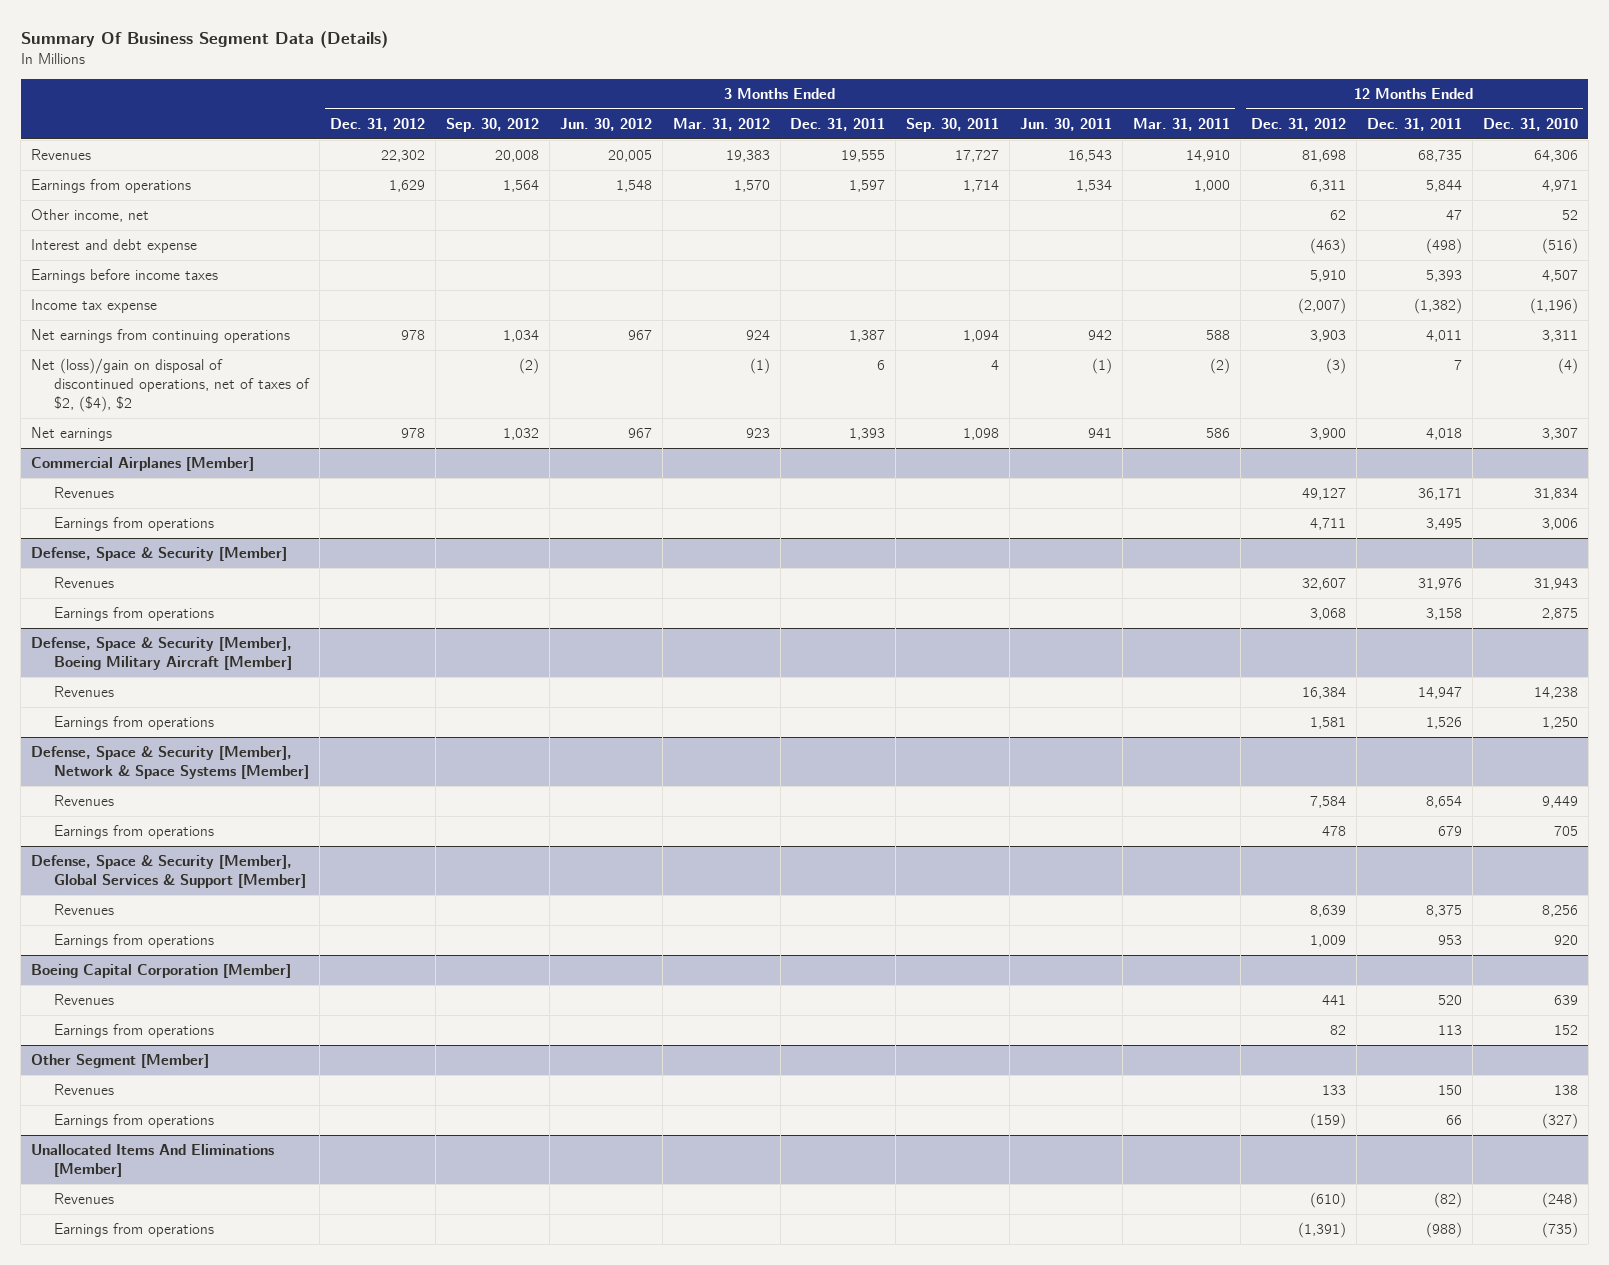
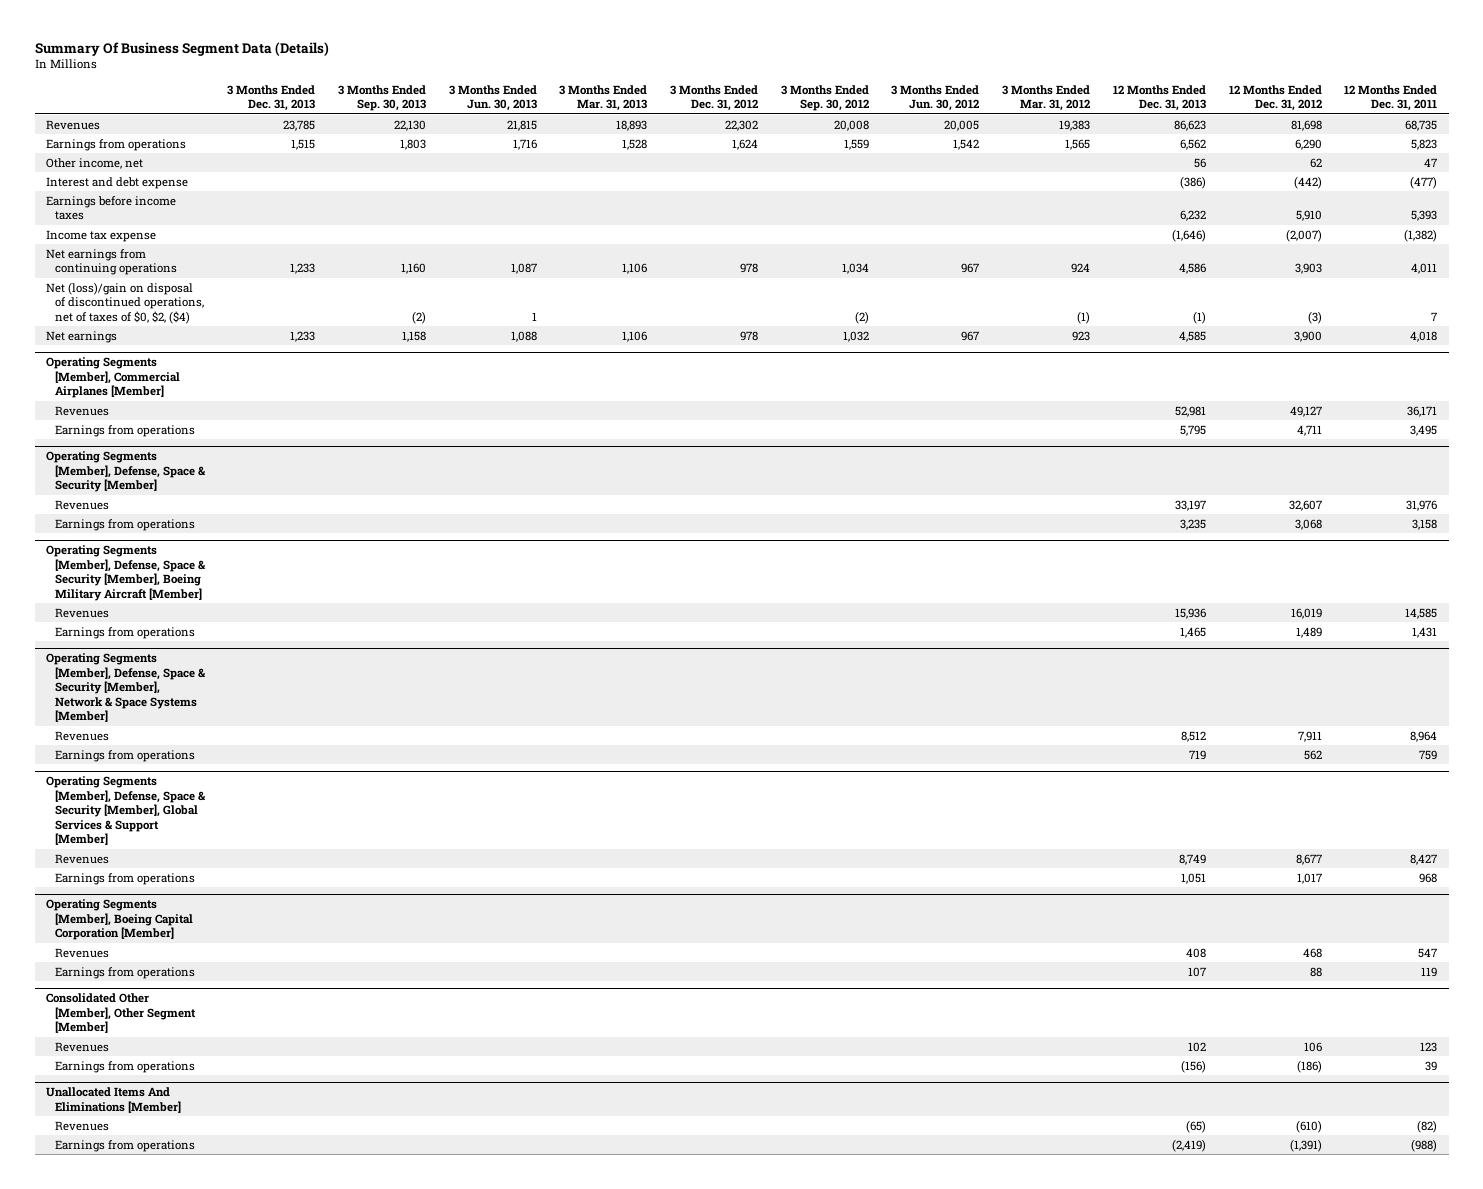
- | 3 Months Ended Dec. 31, 2012 | 3 Months Ended Sep. 30, 2012 | 3 Months Ended Jun. 30, 2012 | 3 Months Ended Mar. 31, 2012 | 3 Months Ended Dec. 31, 2011 | 3 Months Ended Sep. 30, 2011 | 3 Months Ended Jun. 30, 2011 | 3 Months Ended Mar. 31, 2011 | 12 Months Ended Dec. 31, 2012 | 12 Months Ended Dec. 31, 2011 | 12 Months Ended Dec. 31, 2010
+ | 3 Months Ended Dec. 31, 2013 | 3 Months Ended Sep. 30, 2013 | 3 Months Ended Jun. 30, 2013 | 3 Months Ended Mar. 31, 2013 | 3 Months Ended Dec. 31, 2012 | 3 Months Ended Sep. 30, 2012 | 3 Months Ended Jun. 30, 2012 | 3 Months Ended Mar. 31, 2012 | 12 Months Ended Dec. 31, 2013 | 12 Months Ended Dec. 31, 2012 | 12 Months Ended Dec. 31, 2011
- Earnings from operations | 1,629 | 1,564 | 1,548 | 1,570 | 1,597 | 1,714 | 1,534 | 1,000 | 6,311 | 5,844 | 4,971
+ Earnings from operations | 1,515 | 1,803 | 1,716 | 1,528 | 1,624 | 1,559 | 1,542 | 1,565 | 6,562 | 6,290 | 5,823
- Interest and debt expense | | | | | | | | | (463) | (498) | (516)
+ Interest and debt expense | | | | | | | | | (386) | (442) | (477)
- Net (loss)/gain on disposal of discontinued operations, net of taxes of $2, ($4), $2 | | (2) | | (1) | 6 | 4 | (1) | (2) | (3) | 7 | (4)
+ Net (loss)/gain on disposal of discontinued operations, net of taxes of $0, $2, ($4) | | (2) | 1 | | | (2) | | (1) | (1) | (3) | 7
- Commercial Airplanes [Member]
+ Operating Segments [Member], Commercial Airplanes [Member]
- Defense, Space & Security [Member]
+ Operating Segments [Member], Defense, Space & Security [Member]
- Defense, Space & Security [Member], Boeing Military Aircraft [Member]
- Revenues | | | | | | | | | 16,384 | 14,947 | 14,238
- Earnings from operations | | | | | | | | | 1,581 | 1,526 | 1,250
- Defense, Space & Security [Member], Network & Space Systems [Member]
- Revenues | | | | | | | | | 7,584 | 8,654 | 9,449
- Earnings from operations | | | | | | | | | 478 | 679 | 705
- Defense, Space & Security [Member], Global Services & Support [Member]
- Revenues | | | | | | | | | 8,639 | 8,375 | 8,256
- Earnings from operations | | | | | | | | | 1,009 | 953 | 920
- Boeing Capital Corporation [Member]
- Revenues | | | | | | | | | 441 | 520 | 639
- Earnings from operations | | | | | | | | | 82 | 113 | 152
- Other Segment [Member]
- Revenues | | | | | | | | | 133 | 150 | 138
- Earnings from operations | | | | | | | | | (159) | 66 | (327)
+ Operating Segments [Member], Defense, Space & Security [Member], Boeing Military Aircraft [Member]
+ Revenues | | | | | | | | | 15,936 | 16,019 | 14,585
+ Earnings from operations | | | | | | | | | 1,465 | 1,489 | 1,431
+ Operating Segments [Member], Defense, Space & Security [Member], Network & Space Systems [Member]
+ Revenues | | | | | | | | | 8,512 | 7,911 | 8,964
+ Earnings from operations | | | | | | | | | 719 | 562 | 759
+ Operating Segments [Member], Defense, Space & Security [Member], Global Services & Support [Member]
+ Revenues | | | | | | | | | 8,749 | 8,677 | 8,427
+ Earnings from operations | | | | | | | | | 1,051 | 1,017 | 968
+ Operating Segments [Member], Boeing Capital Corporation [Member]
+ Revenues | | | | | | | | | 408 | 468 | 547
+ Earnings from operations | | | | | | | | | 107 | 88 | 119
+ Consolidated Other [Member], Other Segment [Member]
+ Revenues | | | | | | | | | 102 | 106 | 123
+ Earnings from operations | | | | | | | | | (156) | (186) | 39

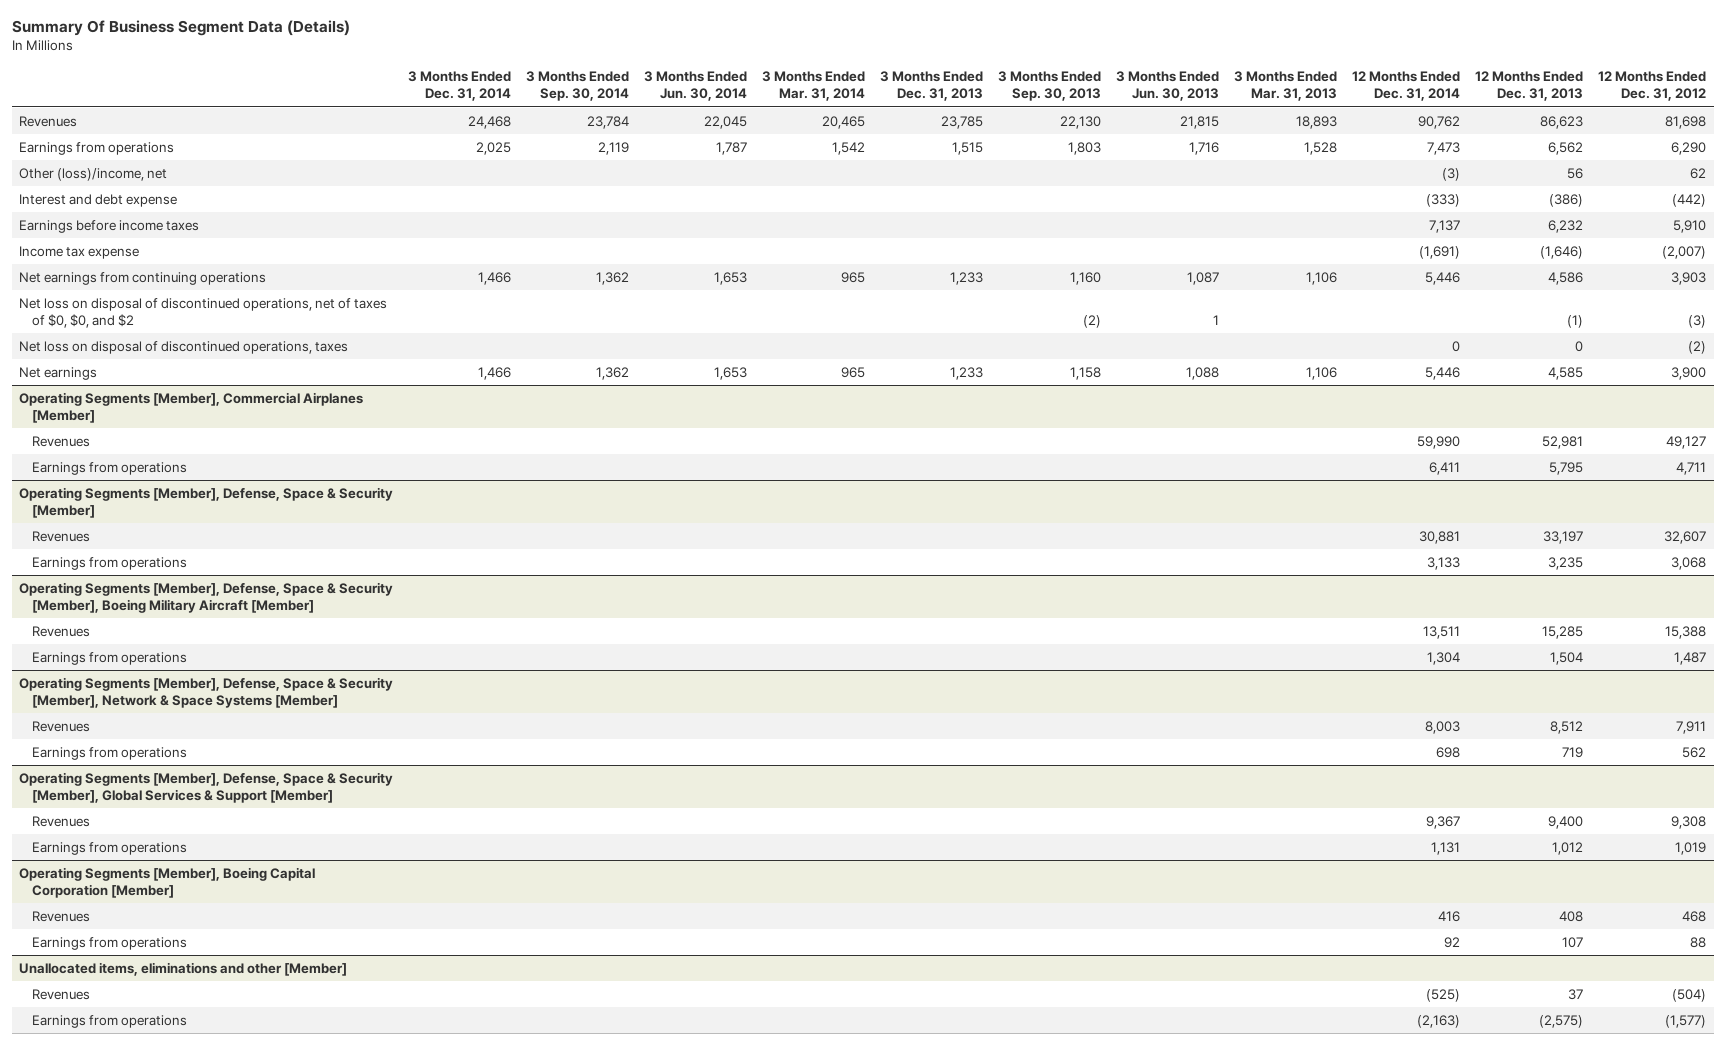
- | 3 Months Ended Dec. 31, 2013 | 3 Months Ended Sep. 30, 2013 | 3 Months Ended Jun. 30, 2013 | 3 Months Ended Mar. 31, 2013 | 3 Months Ended Dec. 31, 2012 | 3 Months Ended Sep. 30, 2012 | 3 Months Ended Jun. 30, 2012 | 3 Months Ended Mar. 31, 2012 | 12 Months Ended Dec. 31, 2013 | 12 Months Ended Dec. 31, 2012 | 12 Months Ended Dec. 31, 2011
+ | 3 Months Ended Dec. 31, 2014 | 3 Months Ended Sep. 30, 2014 | 3 Months Ended Jun. 30, 2014 | 3 Months Ended Mar. 31, 2014 | 3 Months Ended Dec. 31, 2013 | 3 Months Ended Sep. 30, 2013 | 3 Months Ended Jun. 30, 2013 | 3 Months Ended Mar. 31, 2013 | 12 Months Ended Dec. 31, 2014 | 12 Months Ended Dec. 31, 2013 | 12 Months Ended Dec. 31, 2012
- Other income, net | | | | | | | | | 56 | 62 | 47
+ Other (loss)/income, net | | | | | | | | | (3) | 56 | 62
- Net (loss)/gain on disposal of discontinued operations, net of taxes of $0, $2, ($4) | | (2) | 1 | | | (2) | | (1) | (1) | (3) | 7
+ Net loss on disposal of discontinued operations, net of taxes of $0, $0, and $2 | | | | | | (2) | 1 | | | (1) | (3)
+ Net loss on disposal of discontinued operations, taxes | | | | | | | | | 0 | 0 | (2)
@ Operating Segments [Member], Defense, Space & Security [Member], Boeing Military Aircraft [Member]
- Revenues | | | | | | | | | 15,936 | 16,019 | 14,585
- Earnings from operations | | | | | | | | | 1,465 | 1,489 | 1,431
+ Revenues | | | | | | | | | 13,511 | 15,285 | 15,388
+ Earnings from operations | | | | | | | | | 1,304 | 1,504 | 1,487
@ Operating Segments [Member], Defense, Space & Security [Member], Global Services & Support [Member]
- Revenues | | | | | | | | | 8,749 | 8,677 | 8,427
- Earnings from operations | | | | | | | | | 1,051 | 1,017 | 968
+ Revenues | | | | | | | | | 9,367 | 9,400 | 9,308
+ Earnings from operations | | | | | | | | | 1,131 | 1,012 | 1,019
- Consolidated Other [Member], Other Segment [Member]
- Revenues | | | | | | | | | 102 | 106 | 123
- Earnings from operations | | | | | | | | | (156) | (186) | 39
- Unallocated Items And Eliminations [Member]
- Revenues | | | | | | | | | (65) | (610) | (82)
- Earnings from operations | | | | | | | | | (2,419) | (1,391) | (988)
+ Unallocated items, eliminations and other [Member]
+ Revenues | | | | | | | | | (525) | 37 | (504)
+ Earnings from operations | | | | | | | | | (2,163) | (2,575) | (1,577)

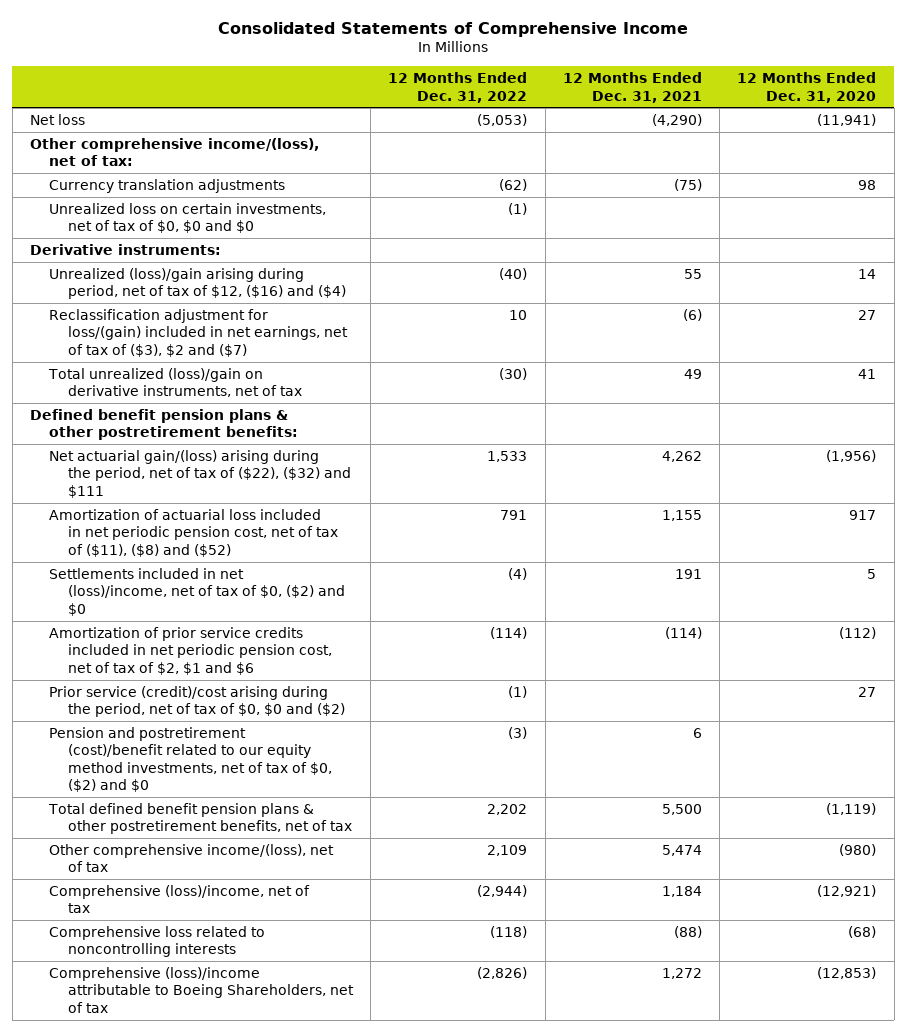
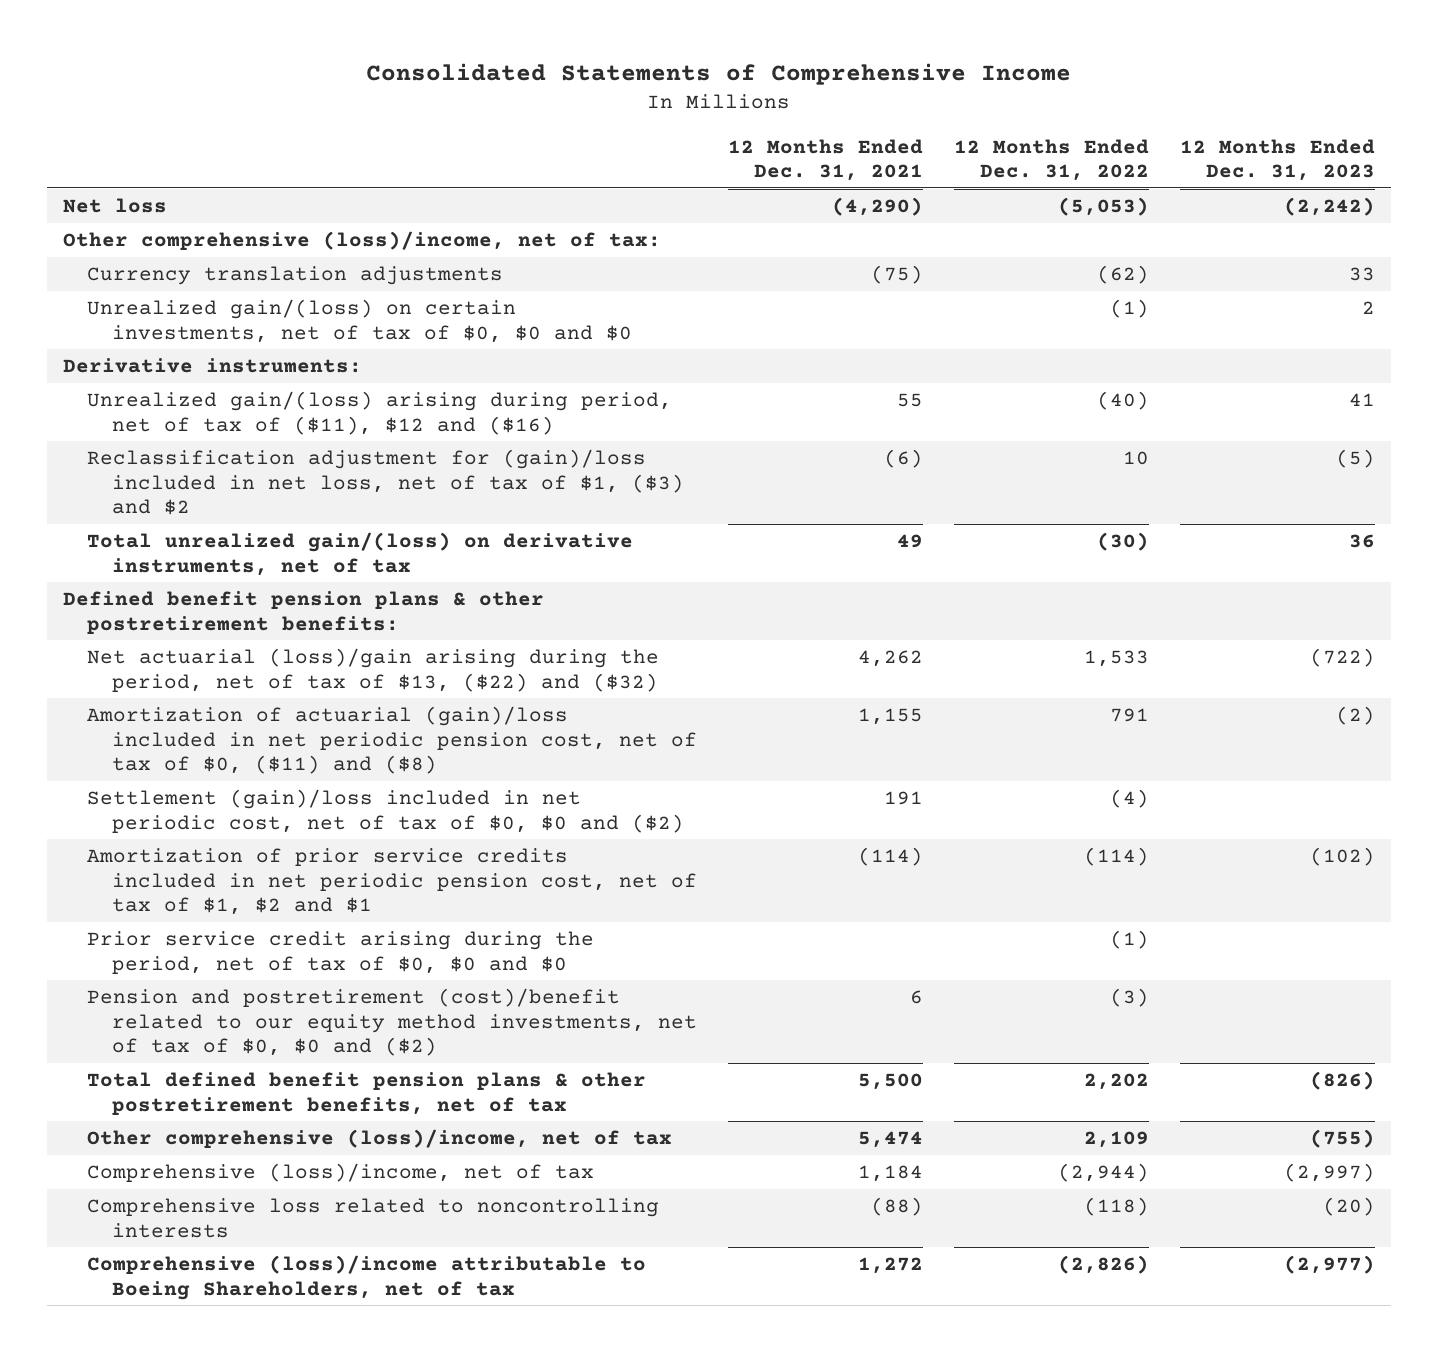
- | 12 Months Ended Dec. 31, 2022 | 12 Months Ended Dec. 31, 2021 | 12 Months Ended Dec. 31, 2020
+ | 12 Months Ended Dec. 31, 2021 | 12 Months Ended Dec. 31, 2022 | 12 Months Ended Dec. 31, 2023
- Other comprehensive income/(loss), net of tax:
+ Other comprehensive (loss)/income, net of tax:
- Unrealized loss on certain investments, net of tax of $0, $0 and $0 | (1) | |
+ Unrealized gain/(loss) on certain investments, net of tax of $0, $0 and $0 | | (1) | 2
- Unrealized (loss)/gain arising during period, net of tax of $12, ($16) and ($4) | (40) | 55 | 14
- Reclassification adjustment for loss/(gain) included in net earnings, net of tax of ($3), $2 and ($7) | 10 | (6) | 27
- Total unrealized (loss)/gain on derivative instruments, net of tax | (30) | 49 | 41
+ Unrealized gain/(loss) arising during period, net of tax of ($11), $12 and ($16) | 55 | (40) | 41
+ Reclassification adjustment for (gain)/loss included in net loss, net of tax of $1, ($3) and $2 | (6) | 10 | (5)
+ Total unrealized gain/(loss) on derivative instruments, net of tax | 49 | (30) | 36
- Net actuarial gain/(loss) arising during the period, net of tax of ($22), ($32) and $111 | 1,533 | 4,262 | (1,956)
- Amortization of actuarial loss included in net periodic pension cost, net of tax of ($11), ($8) and ($52) | 791 | 1,155 | 917
- Settlements included in net (loss)/income, net of tax of $0, ($2) and $0 | (4) | 191 | 5
- Amortization of prior service credits included in net periodic pension cost, net of tax of $2, $1 and $6 | (114) | (114) | (112)
- Prior service (credit)/cost arising during the period, net of tax of $0, $0 and ($2) | (1) | | 27
- Pension and postretirement (cost)/benefit related to our equity method investments, net of tax of $0, ($2) and $0 | (3) | 6 |
+ Net actuarial (loss)/gain arising during the period, net of tax of $13, ($22) and ($32) | 4,262 | 1,533 | (722)
+ Amortization of actuarial (gain)/loss included in net periodic pension cost, net of tax of $0, ($11) and ($8) | 1,155 | 791 | (2)
+ Settlement (gain)/loss included in net periodic cost, net of tax of $0, $0 and ($2) | 191 | (4) |
+ Amortization of prior service credits included in net periodic pension cost, net of tax of $1, $2 and $1 | (114) | (114) | (102)
+ Prior service credit arising during the period, net of tax of $0, $0 and $0 | | (1) |
+ Pension and postretirement (cost)/benefit related to our equity method investments, net of tax of $0, $0 and ($2) | 6 | (3) |
- Other comprehensive income/(loss), net of tax | 2,109 | 5,474 | (980)
+ Other comprehensive (loss)/income, net of tax | 5,474 | 2,109 | (755)

